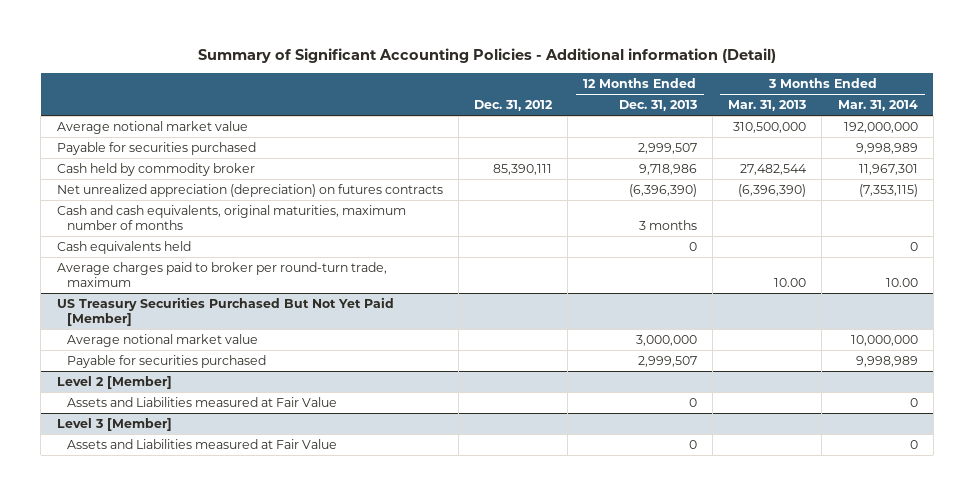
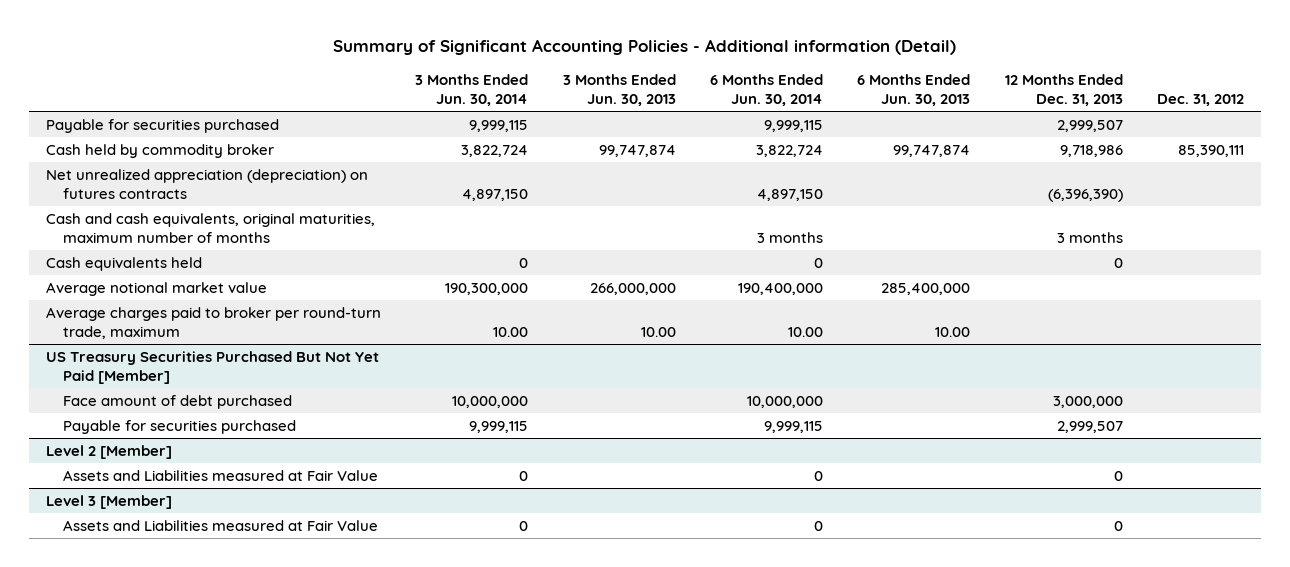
- | Dec. 31, 2012 | 12 Months Ended Dec. 31, 2013 | 3 Months Ended Mar. 31, 2013 | 3 Months Ended Mar. 31, 2014
+ | 3 Months Ended Jun. 30, 2014 | 3 Months Ended Jun. 30, 2013 | 6 Months Ended Jun. 30, 2014 | 6 Months Ended Jun. 30, 2013 | 12 Months Ended Dec. 31, 2013 | Dec. 31, 2012
moved down: Average notional market value | 190,300,000 | 266,000,000 | 190,400,000 | 285,400,000 | |
@ US Treasury Securities Purchased But Not Yet Paid [Member]
- Average notional market value | | 3,000,000 | | 10,000,000
+ Face amount of debt purchased | 10,000,000 | | 10,000,000 | | 3,000,000 |

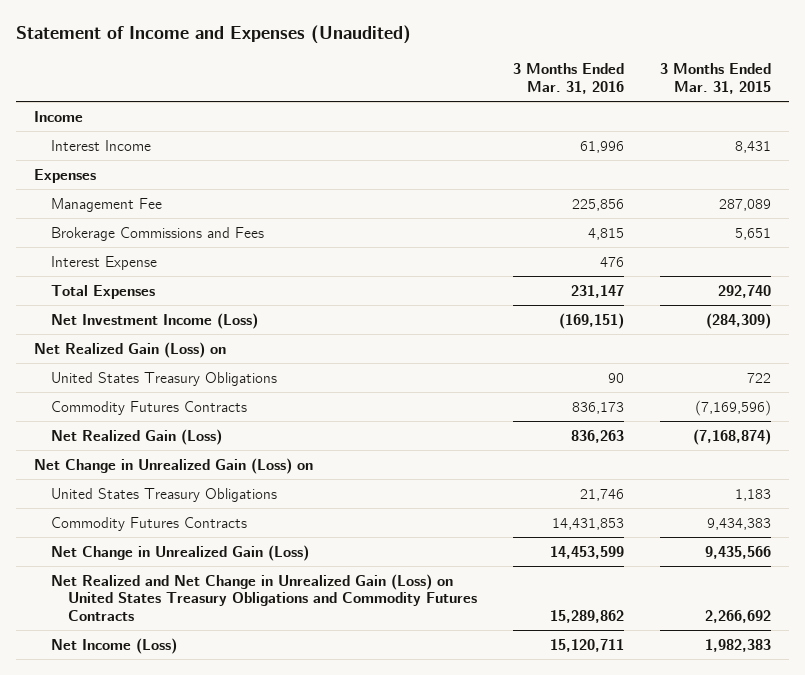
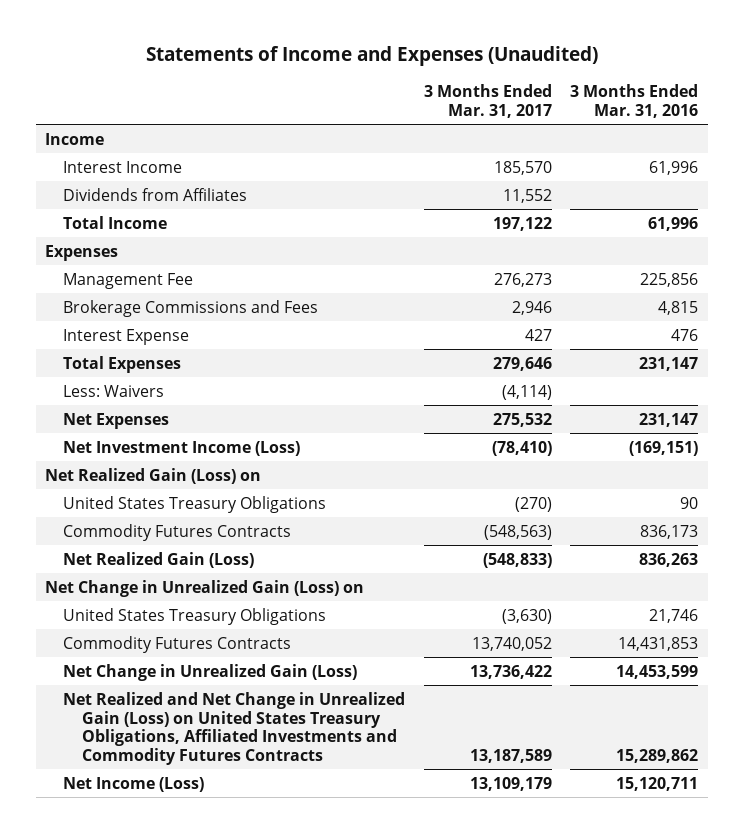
- Statement of Income and Expenses (Unaudited)
+ Statements of Income and Expenses (Unaudited)
- | 3 Months Ended Mar. 31, 2016 | 3 Months Ended Mar. 31, 2015
+ | 3 Months Ended Mar. 31, 2017 | 3 Months Ended Mar. 31, 2016
+ Dividends from Affiliates | 11,552 |
+ Total Income | 197,122 | 61,996
+ Less: Waivers | (4,114) |
+ Net Expenses | 275,532 | 231,147
- Net Realized and Net Change in Unrealized Gain (Loss) on United States Treasury Obligations and Commodity Futures Contracts | 15,289,862 | 2,266,692
+ Net Realized and Net Change in Unrealized Gain (Loss) on United States Treasury Obligations, Affiliated Investments and Commodity Futures Contracts | 13,187,589 | 15,289,862

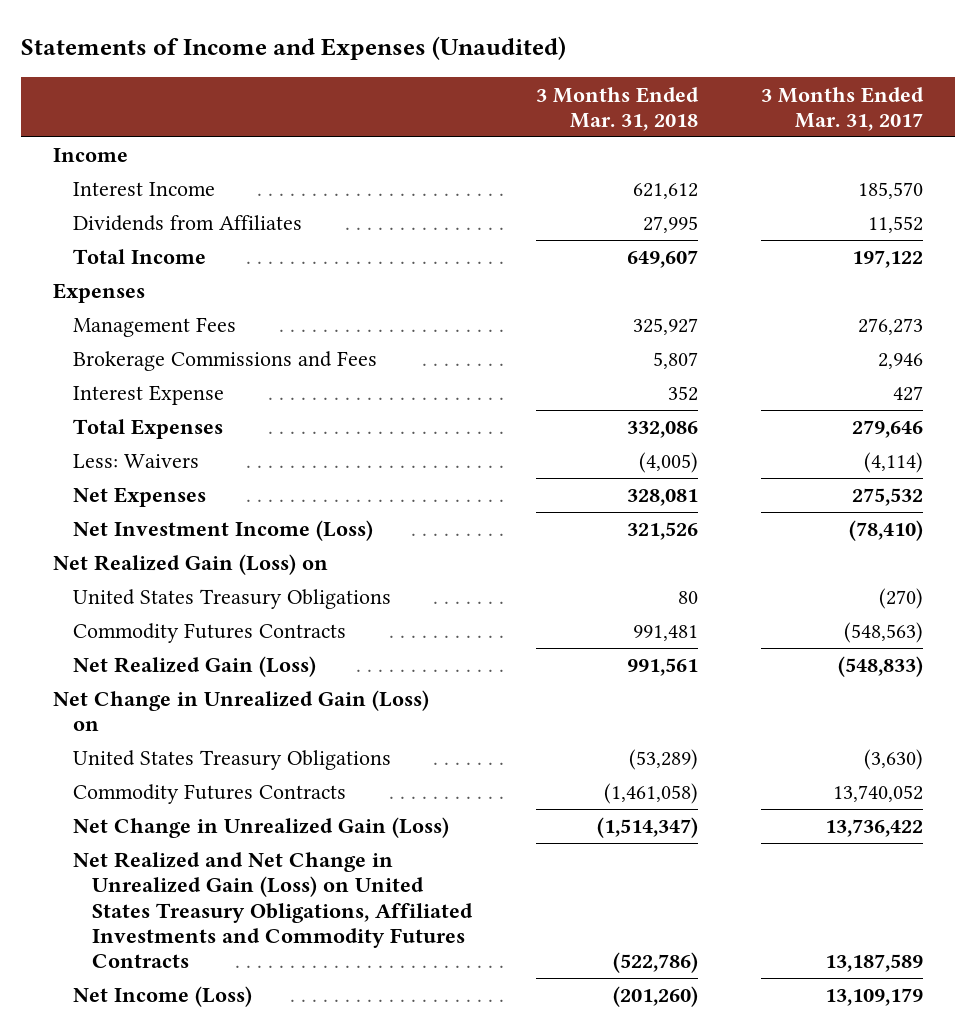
- | 3 Months Ended Mar. 31, 2017 | 3 Months Ended Mar. 31, 2016
+ | 3 Months Ended Mar. 31, 2018 | 3 Months Ended Mar. 31, 2017
- Management Fee | 276,273 | 225,856
+ Management Fees | 325,927 | 276,273

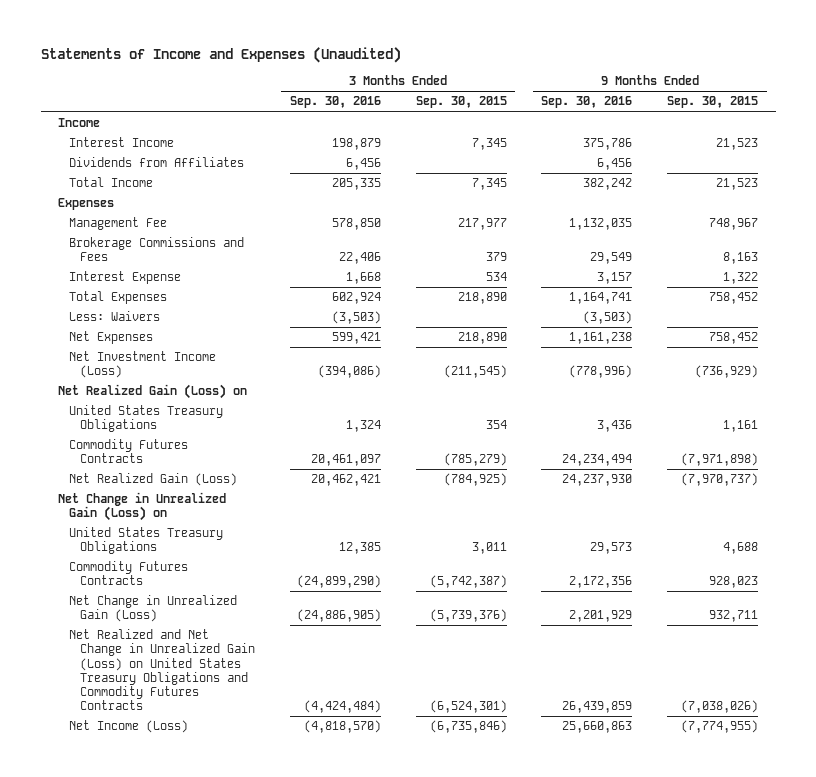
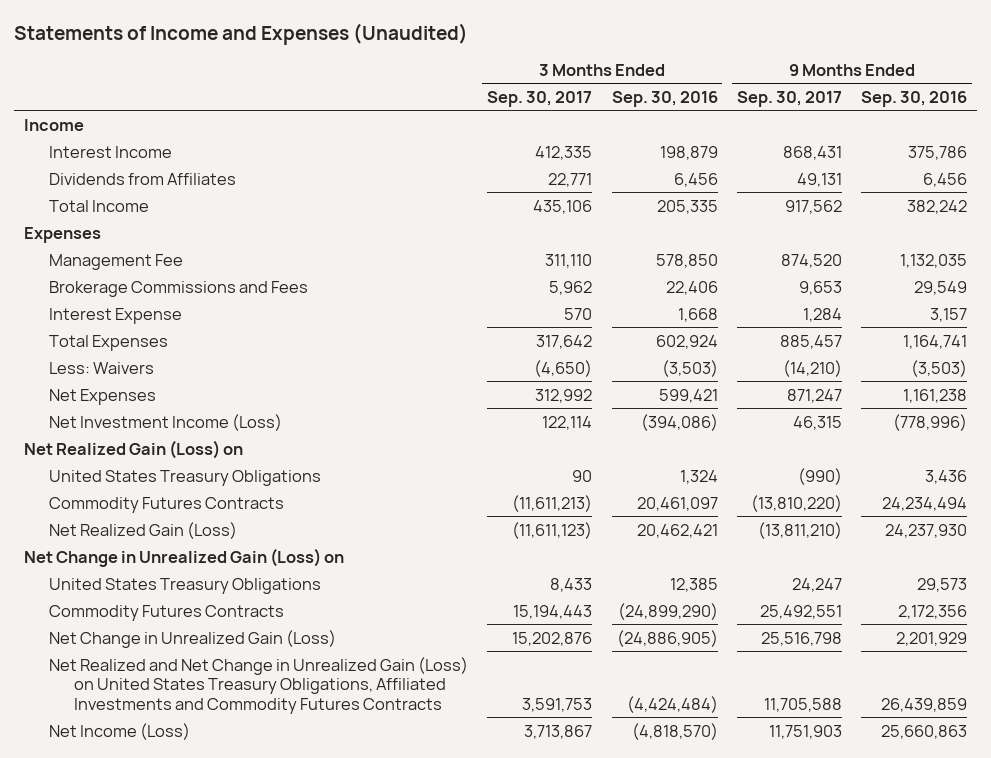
- | 3 Months Ended Sep. 30, 2016 | 3 Months Ended Sep. 30, 2015 | 9 Months Ended Sep. 30, 2016 | 9 Months Ended Sep. 30, 2015
+ | 3 Months Ended Sep. 30, 2017 | 3 Months Ended Sep. 30, 2016 | 9 Months Ended Sep. 30, 2017 | 9 Months Ended Sep. 30, 2016
- Net Realized and Net Change in Unrealized Gain (Loss) on United States Treasury Obligations and Commodity Futures Contracts | (4,424,484) | (6,524,301) | 26,439,859 | (7,038,026)
+ Net Realized and Net Change in Unrealized Gain (Loss) on United States Treasury Obligations, Affiliated Investments and Commodity Futures Contracts | 3,591,753 | (4,424,484) | 11,705,588 | 26,439,859

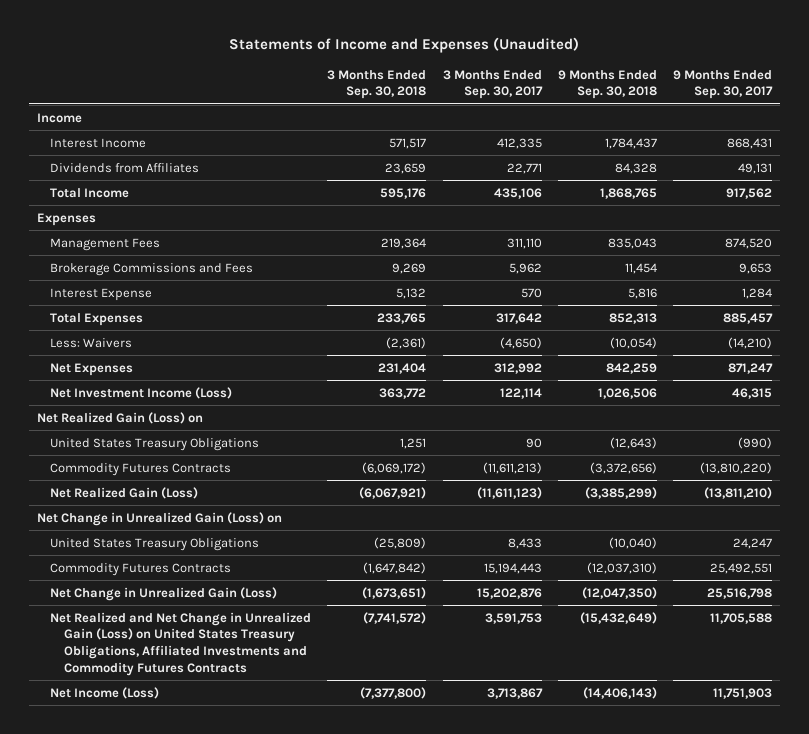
- | 3 Months Ended Sep. 30, 2017 | 3 Months Ended Sep. 30, 2016 | 9 Months Ended Sep. 30, 2017 | 9 Months Ended Sep. 30, 2016
+ | 3 Months Ended Sep. 30, 2018 | 3 Months Ended Sep. 30, 2017 | 9 Months Ended Sep. 30, 2018 | 9 Months Ended Sep. 30, 2017
- Management Fee | 311,110 | 578,850 | 874,520 | 1,132,035
+ Management Fees | 219,364 | 311,110 | 835,043 | 874,520

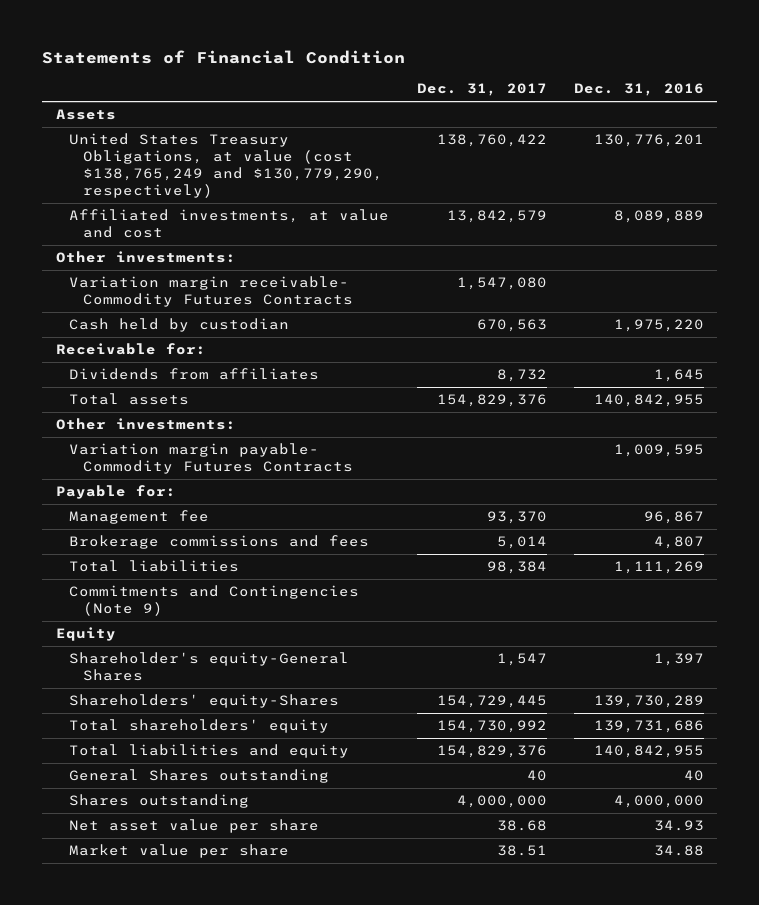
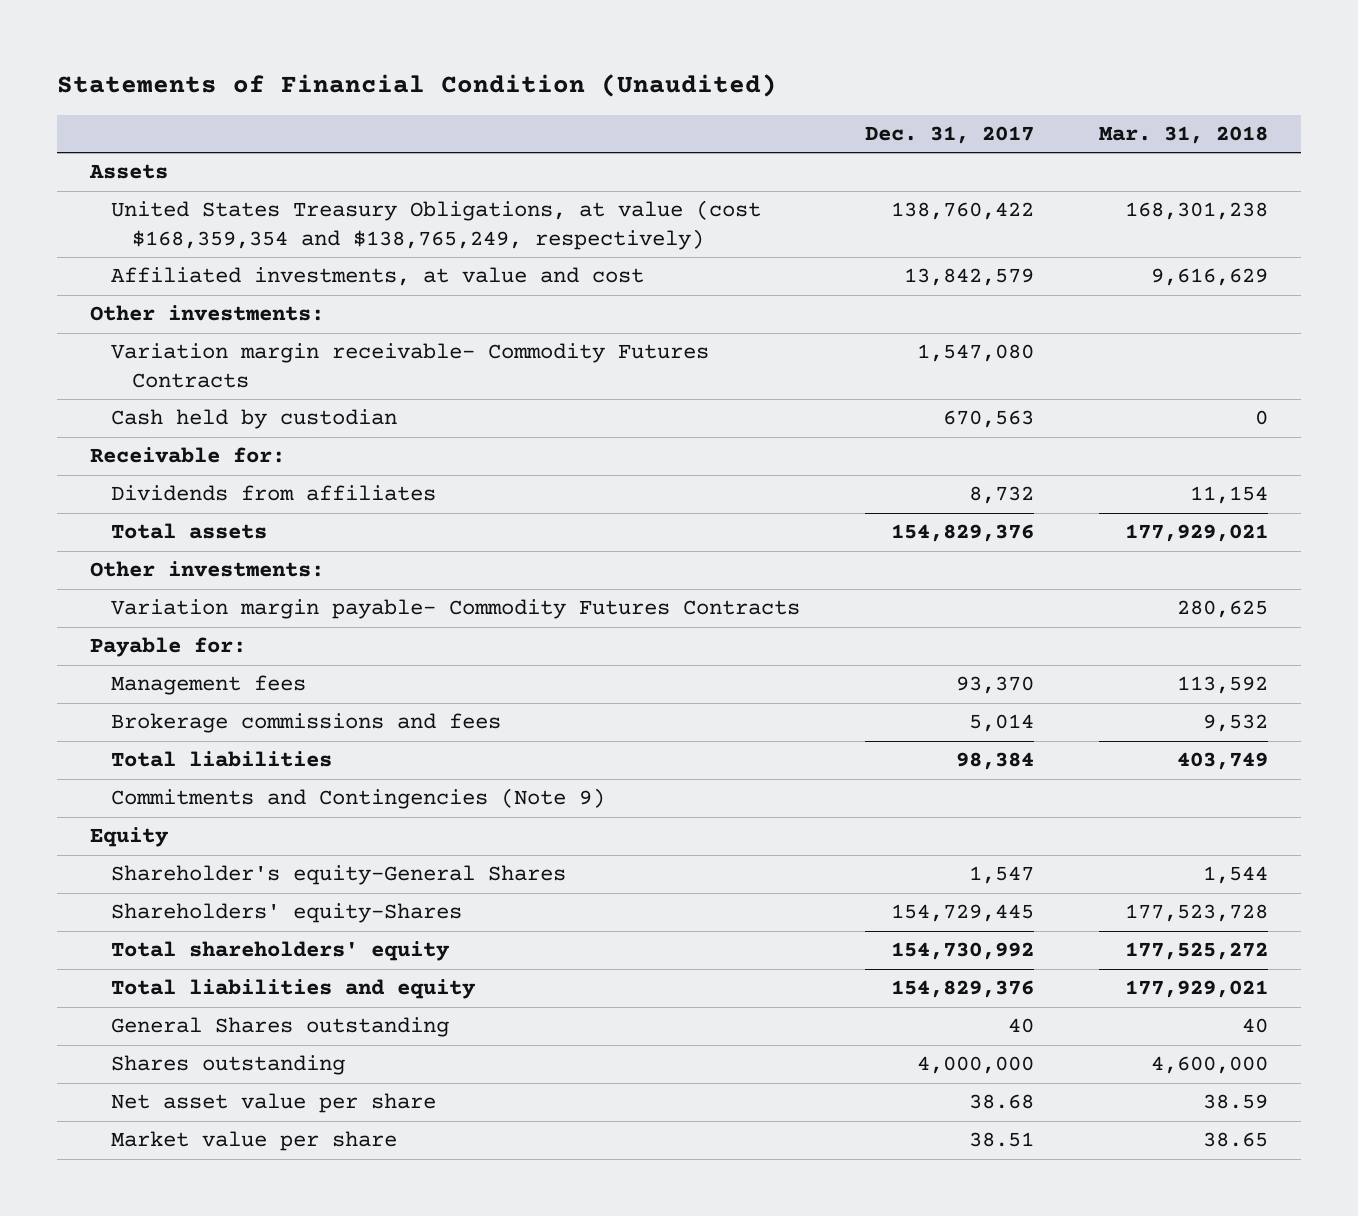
- Statements of Financial Condition
+ Statements of Financial Condition (Unaudited)
- | Dec. 31, 2017 | Dec. 31, 2016
+ | Dec. 31, 2017 | Mar. 31, 2018
- United States Treasury Obligations, at value (cost $138,765,249 and $130,779,290, respectively) | 138,760,422 | 130,776,201
+ United States Treasury Obligations, at value (cost $168,359,354 and $138,765,249, respectively) | 138,760,422 | 168,301,238
- Management fee | 93,370 | 96,867
+ Management fees | 93,370 | 113,592

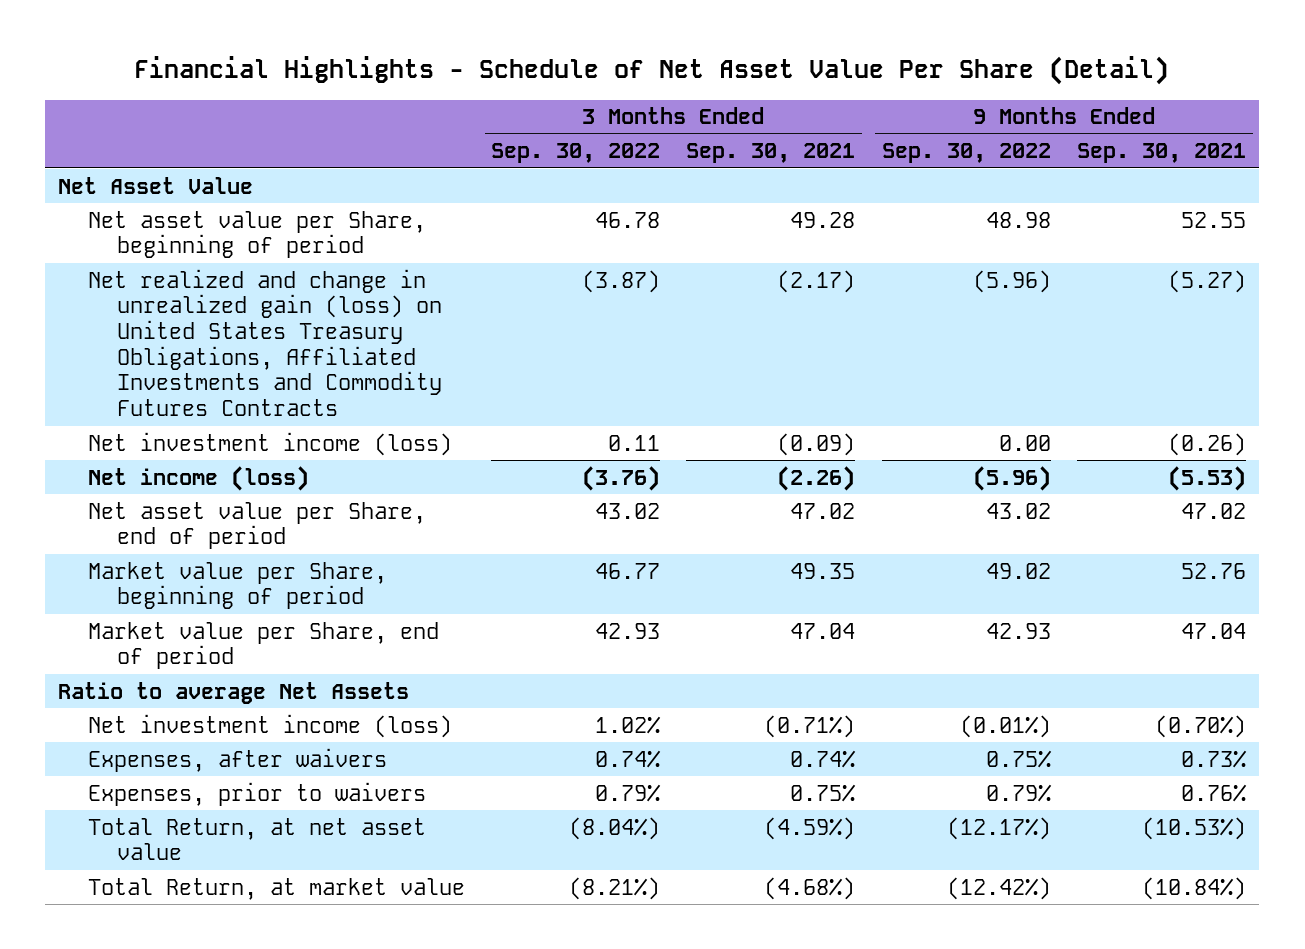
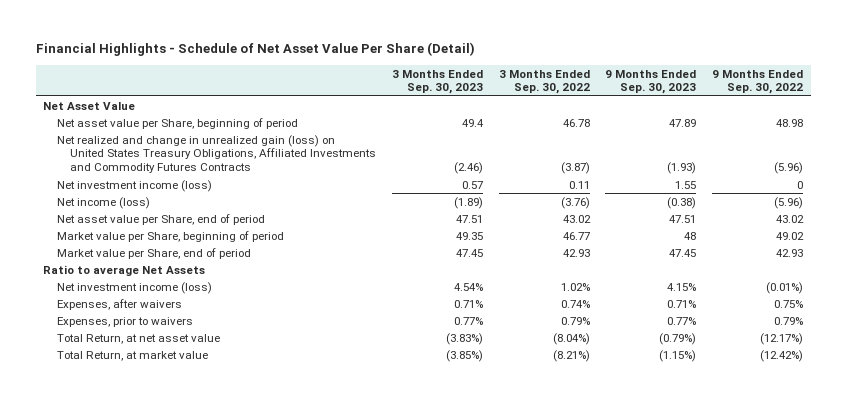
- | 3 Months Ended Sep. 30, 2022 | 3 Months Ended Sep. 30, 2021 | 9 Months Ended Sep. 30, 2022 | 9 Months Ended Sep. 30, 2021
+ | 3 Months Ended Sep. 30, 2023 | 3 Months Ended Sep. 30, 2022 | 9 Months Ended Sep. 30, 2023 | 9 Months Ended Sep. 30, 2022
- Net investment income (loss) | 0.11 | (0.09) | 0.00 | (0.26)
+ Net investment income (loss) | 0.57 | 0.11 | 1.55 | 0

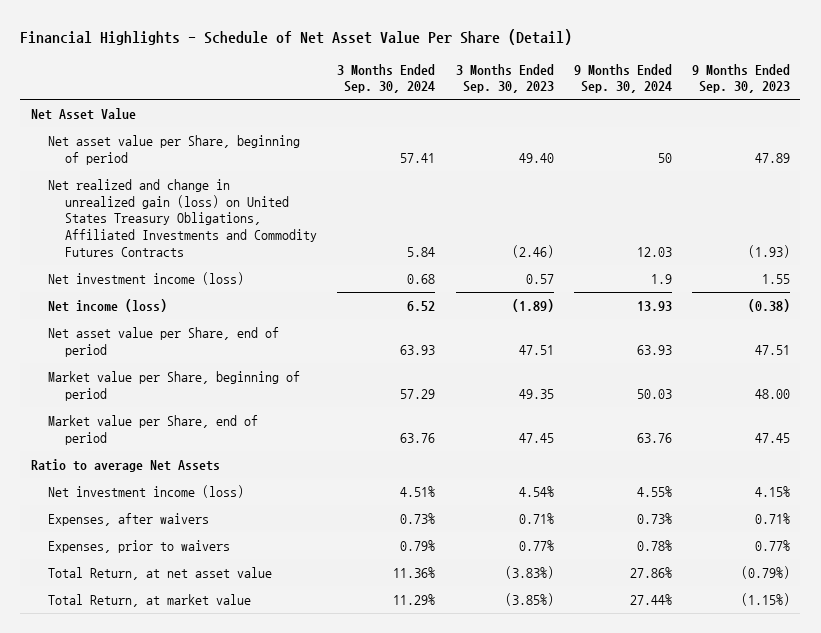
- | 3 Months Ended Sep. 30, 2023 | 3 Months Ended Sep. 30, 2022 | 9 Months Ended Sep. 30, 2023 | 9 Months Ended Sep. 30, 2022
+ | 3 Months Ended Sep. 30, 2024 | 3 Months Ended Sep. 30, 2023 | 9 Months Ended Sep. 30, 2024 | 9 Months Ended Sep. 30, 2023
- Net asset value per Share, beginning of period | 49.4 | 46.78 | 47.89 | 48.98
+ Net asset value per Share, beginning of period | 57.41 | 49.40 | 50 | 47.89
- Market value per Share, beginning of period | 49.35 | 46.77 | 48 | 49.02
+ Market value per Share, beginning of period | 57.29 | 49.35 | 50.03 | 48.00

